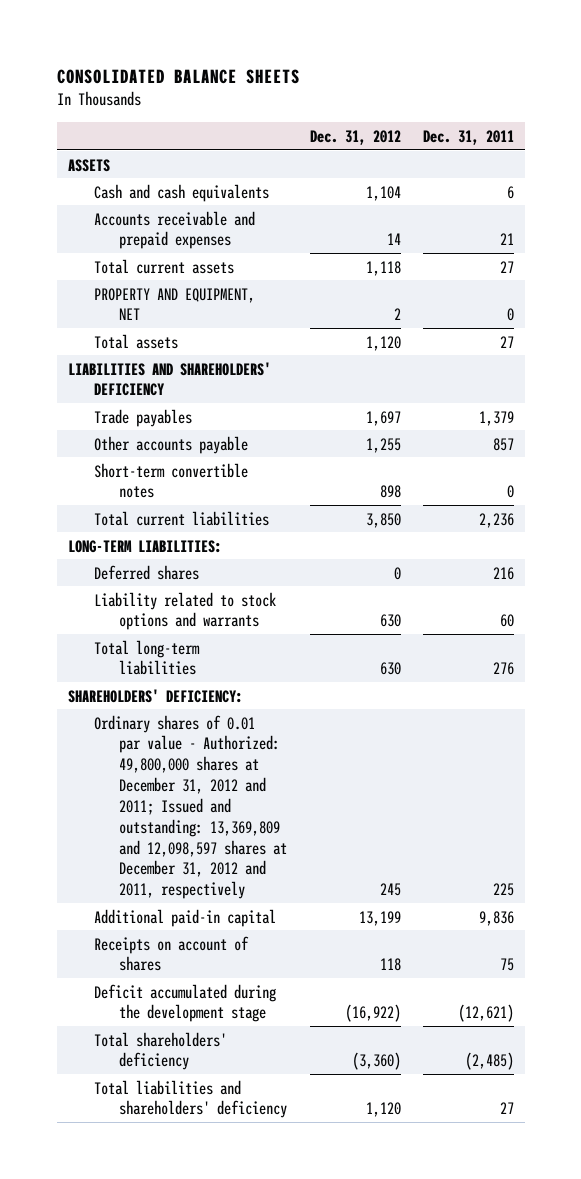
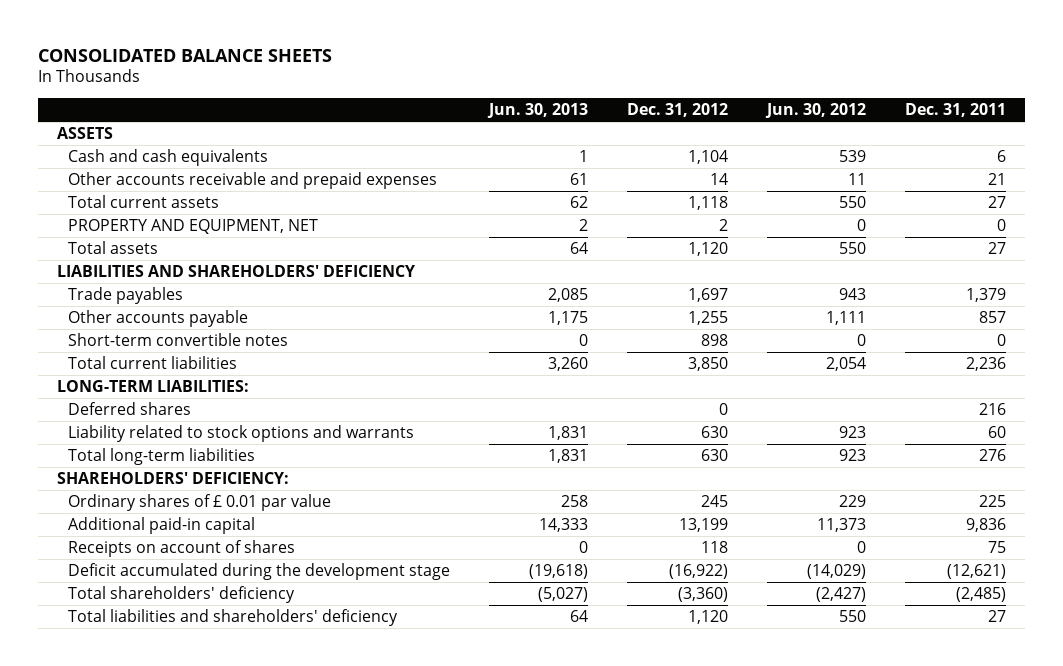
- | Dec. 31, 2012 | Dec. 31, 2011
+ | Jun. 30, 2013 | Dec. 31, 2012 | Jun. 30, 2012 | Dec. 31, 2011
- Accounts receivable and prepaid expenses | 14 | 21
+ Other accounts receivable and prepaid expenses | 61 | 14 | 11 | 21
- Ordinary shares of 0.01 par value - Authorized: 49,800,000 shares at December 31, 2012 and 2011; Issued and outstanding: 13,369,809 and 12,098,597 shares at December 31, 2012 and 2011, respectively | 245 | 225
+ Ordinary shares of £ 0.01 par value | 258 | 245 | 229 | 225

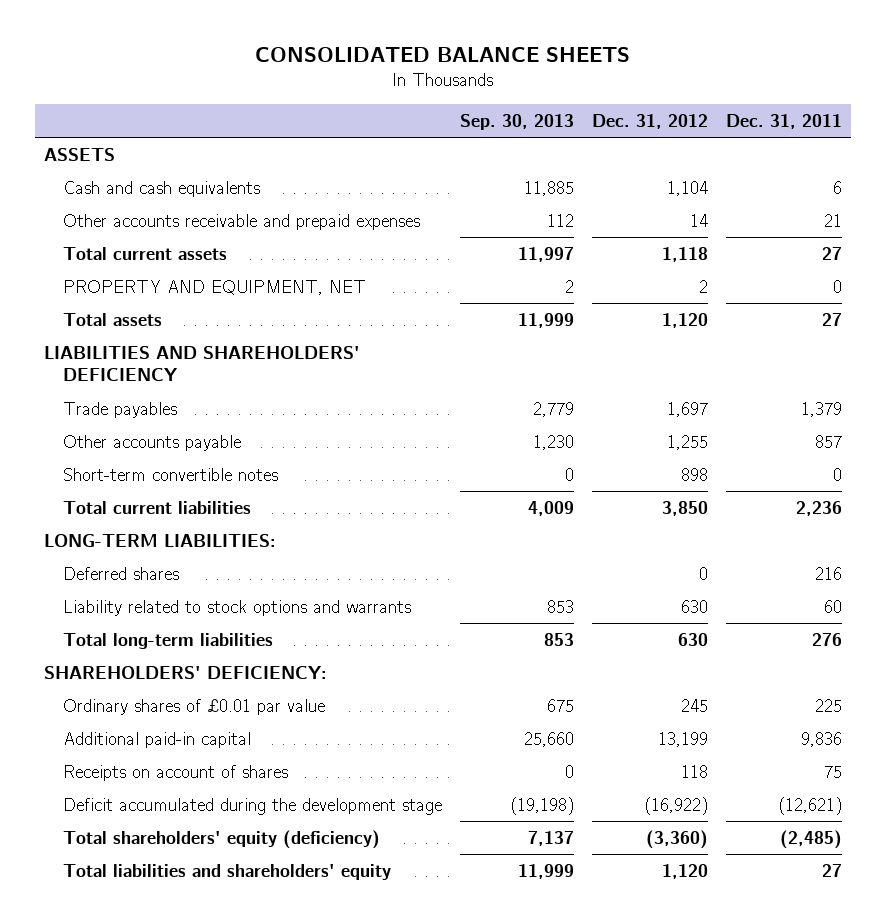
- | Jun. 30, 2013 | Dec. 31, 2012 | Jun. 30, 2012 | Dec. 31, 2011
+ | Sep. 30, 2013 | Dec. 31, 2012 | Dec. 31, 2011
- Ordinary shares of £ 0.01 par value | 258 | 245 | 229 | 225
+ Ordinary shares of £0.01 par value | 675 | 245 | 225
- Total shareholders' deficiency | (5,027) | (3,360) | (2,427) | (2,485)
- Total liabilities and shareholders' deficiency | 64 | 1,120 | 550 | 27
+ Total shareholders' equity (deficiency) | 7,137 | (3,360) | (2,485)
+ Total liabilities and shareholders' equity | 11,999 | 1,120 | 27

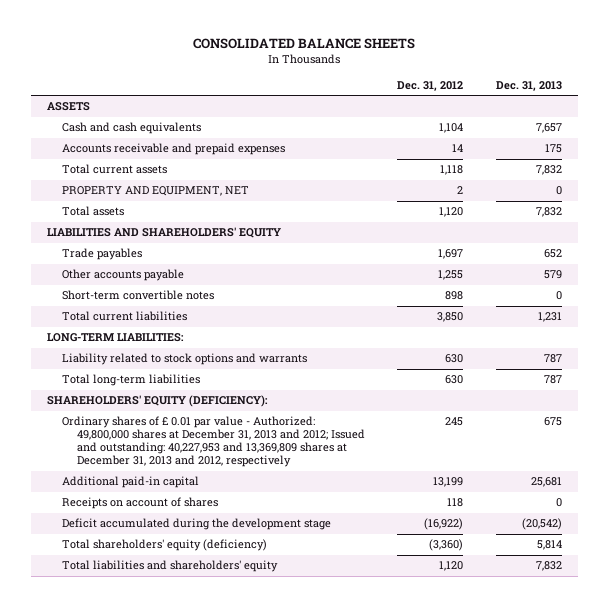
- | Sep. 30, 2013 | Dec. 31, 2012 | Dec. 31, 2011
+ | Dec. 31, 2012 | Dec. 31, 2013
- Other accounts receivable and prepaid expenses | 112 | 14 | 21
+ Accounts receivable and prepaid expenses | 14 | 175
- LIABILITIES AND SHAREHOLDERS' DEFICIENCY
+ LIABILITIES AND SHAREHOLDERS' EQUITY
- Deferred shares | | 0 | 216
- SHAREHOLDERS' DEFICIENCY:
- Ordinary shares of £0.01 par value | 675 | 245 | 225
+ SHAREHOLDERS' EQUITY (DEFICIENCY):
+ Ordinary shares of £ 0.01 par value - Authorized: 49,800,000 shares at December 31, 2013 and 2012; Issued and outstanding: 40,227,953 and 13,369,809 shares at December 31, 2013 and 2012, respectively | 245 | 675

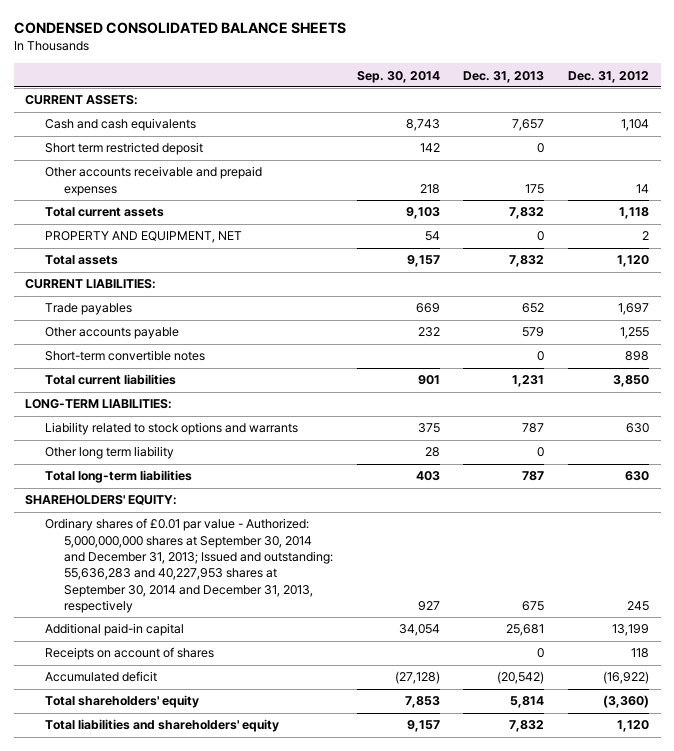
- CONSOLIDATED BALANCE SHEETS
+ CONDENSED CONSOLIDATED BALANCE SHEETS
- | Dec. 31, 2012 | Dec. 31, 2013
+ | Sep. 30, 2014 | Dec. 31, 2013 | Dec. 31, 2012
- ASSETS
+ CURRENT ASSETS:
- Accounts receivable and prepaid expenses | 14 | 175
+ Short term restricted deposit | 142 | 0 |
+ Other accounts receivable and prepaid expenses | 218 | 175 | 14
- LIABILITIES AND SHAREHOLDERS' EQUITY
+ CURRENT LIABILITIES:
+ Other long term liability | 28 | 0 |
- SHAREHOLDERS' EQUITY (DEFICIENCY):
- Ordinary shares of £ 0.01 par value - Authorized: 49,800,000 shares at December 31, 2013 and 2012; Issued and outstanding: 40,227,953 and 13,369,809 shares at December 31, 2013 and 2012, respectively | 245 | 675
+ SHAREHOLDERS' EQUITY:
+ Ordinary shares of £0.01 par value - Authorized: 5,000,000,000 shares at September 30, 2014 and December 31, 2013; Issued and outstanding: 55,636,283 and 40,227,953 shares at September 30, 2014 and December 31, 2013, respectively | 927 | 675 | 245
- Deficit accumulated during the development stage | (16,922) | (20,542)
- Total shareholders' equity (deficiency) | (3,360) | 5,814
+ Accumulated deficit | (27,128) | (20,542) | (16,922)
+ Total shareholders' equity | 7,853 | 5,814 | (3,360)

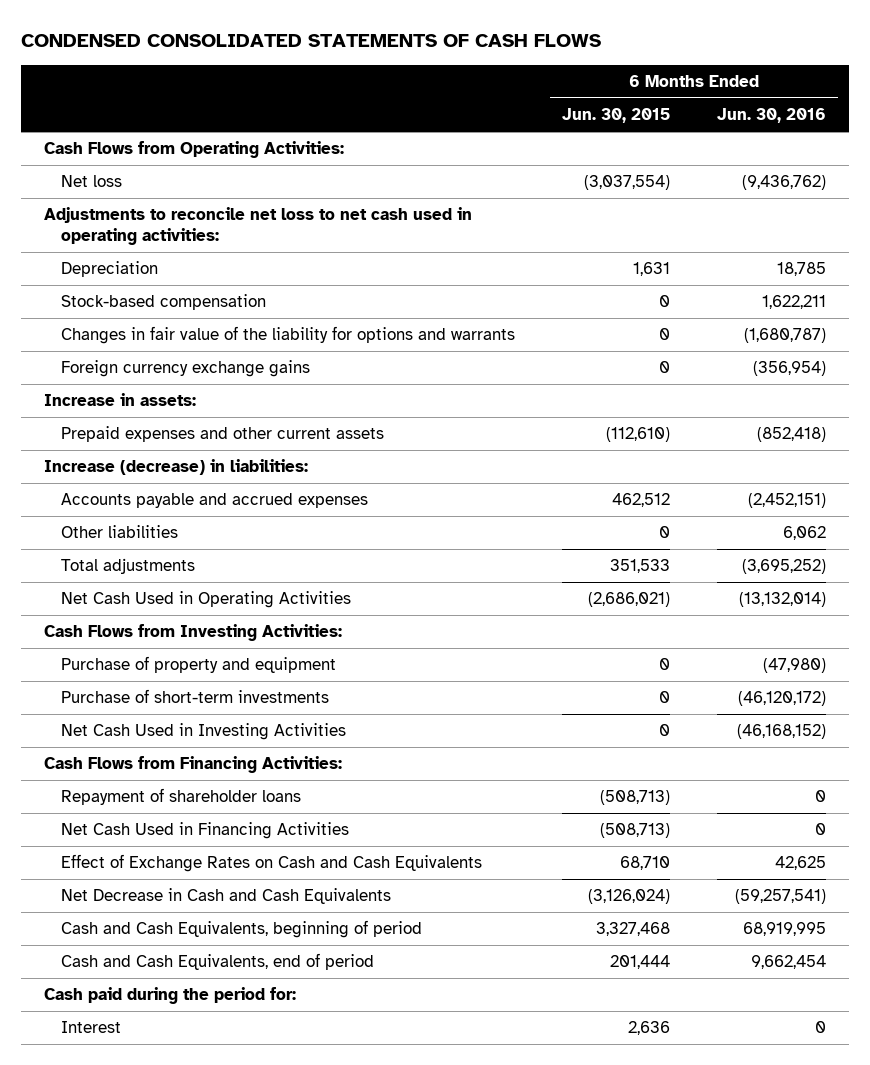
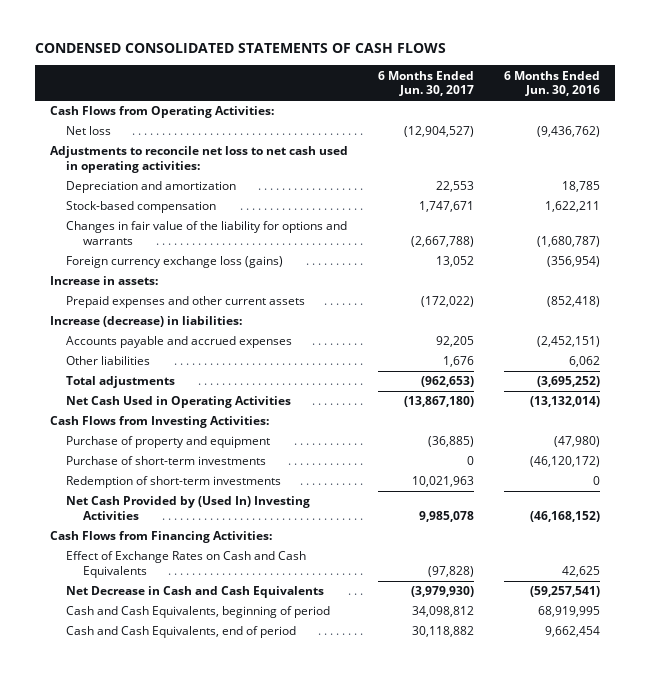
- | 6 Months Ended Jun. 30, 2015 | 6 Months Ended Jun. 30, 2016
+ | 6 Months Ended Jun. 30, 2017 | 6 Months Ended Jun. 30, 2016
- Depreciation | 1,631 | 18,785
+ Depreciation and amortization | 22,553 | 18,785
- Foreign currency exchange gains | 0 | (356,954)
+ Foreign currency exchange loss (gains) | 13,052 | (356,954)
- Net Cash Used in Investing Activities | 0 | (46,168,152)
+ Redemption of short-term investments | 10,021,963 | 0
+ Net Cash Provided by (Used In) Investing Activities | 9,985,078 | (46,168,152)
- Repayment of shareholder loans | (508,713) | 0
- Net Cash Used in Financing Activities | (508,713) | 0
- Cash paid during the period for:
- Interest | 2,636 | 0

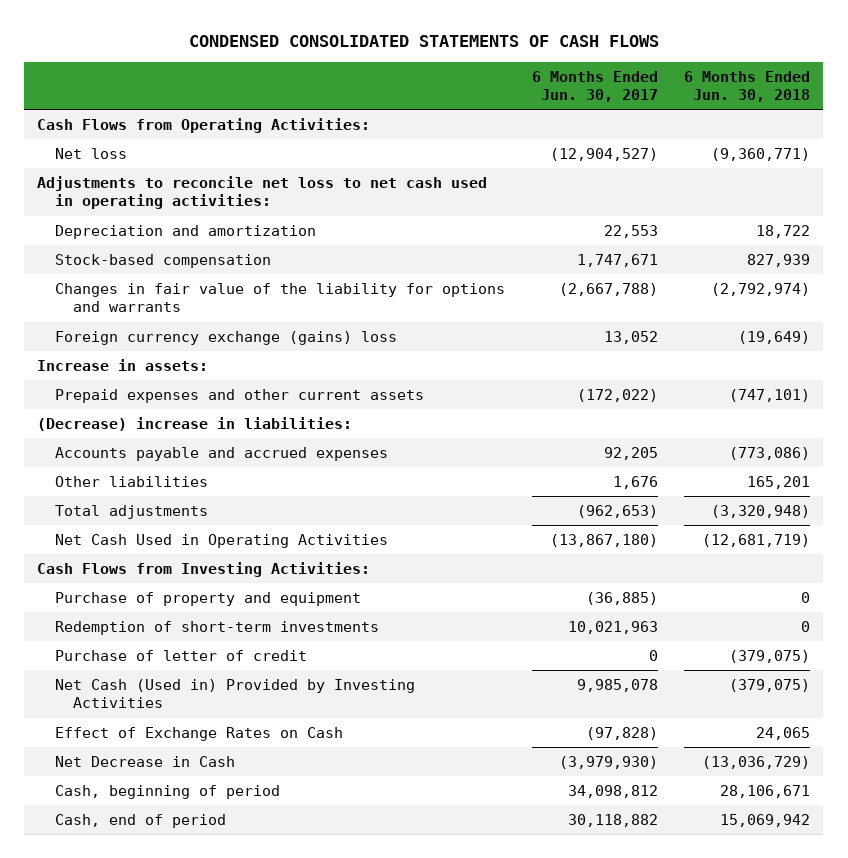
- | 6 Months Ended Jun. 30, 2017 | 6 Months Ended Jun. 30, 2016
+ | 6 Months Ended Jun. 30, 2017 | 6 Months Ended Jun. 30, 2018
- Foreign currency exchange loss (gains) | 13,052 | (356,954)
+ Foreign currency exchange (gains) loss | 13,052 | (19,649)
- Increase (decrease) in liabilities:
+ (Decrease) increase in liabilities:
- Purchase of short-term investments | 0 | (46,120,172)
- Net Cash Provided by (Used In) Investing Activities | 9,985,078 | (46,168,152)
- Cash Flows from Financing Activities:
- Effect of Exchange Rates on Cash and Cash Equivalents | (97,828) | 42,625
- Net Decrease in Cash and Cash Equivalents | (3,979,930) | (59,257,541)
- Cash and Cash Equivalents, beginning of period | 34,098,812 | 68,919,995
- Cash and Cash Equivalents, end of period | 30,118,882 | 9,662,454
+ Purchase of letter of credit | 0 | (379,075)
+ Net Cash (Used in) Provided by Investing Activities | 9,985,078 | (379,075)
+ Effect of Exchange Rates on Cash | (97,828) | 24,065
+ Net Decrease in Cash | (3,979,930) | (13,036,729)
+ Cash, beginning of period | 34,098,812 | 28,106,671
+ Cash, end of period | 30,118,882 | 15,069,942

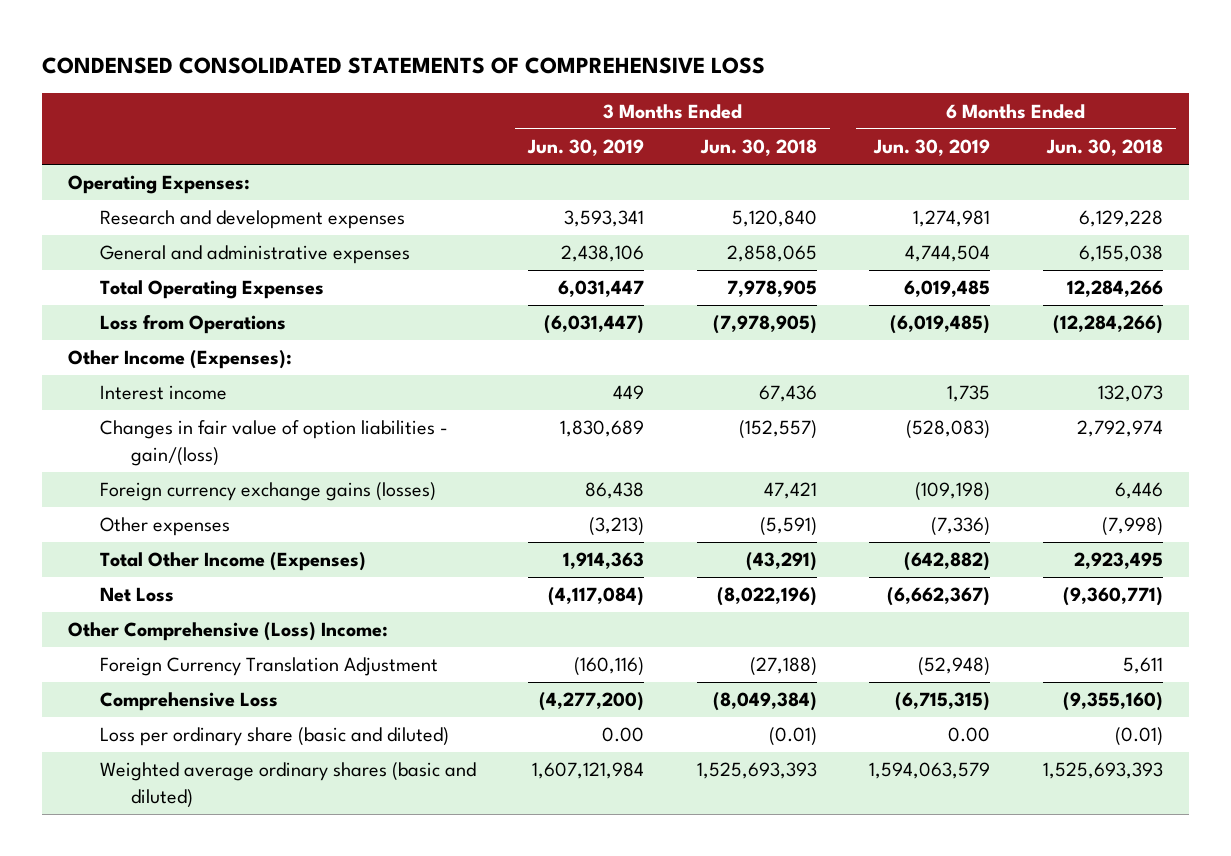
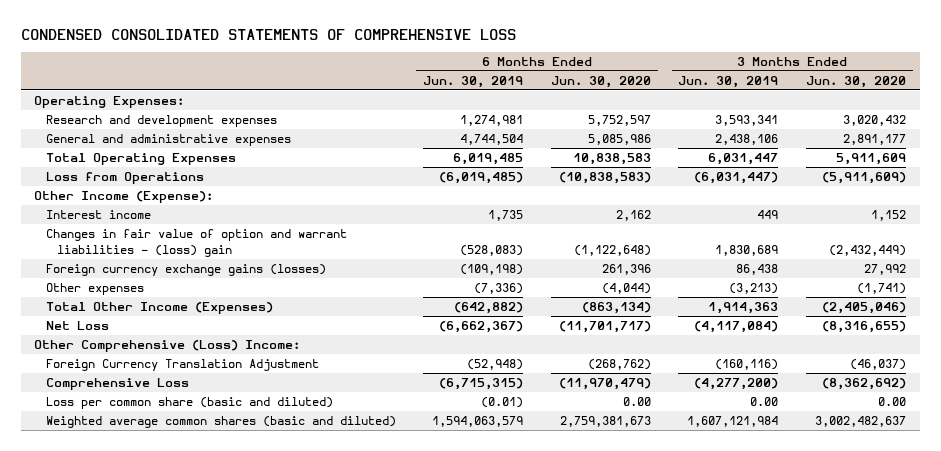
- | 3 Months Ended Jun. 30, 2019 | 3 Months Ended Jun. 30, 2018 | 6 Months Ended Jun. 30, 2019 | 6 Months Ended Jun. 30, 2018
+ | 6 Months Ended Jun. 30, 2019 | 6 Months Ended Jun. 30, 2020 | 3 Months Ended Jun. 30, 2019 | 3 Months Ended Jun. 30, 2020
- Other Income (Expenses):
+ Other Income (Expense):
- Changes in fair value of option liabilities - gain/(loss) | 1,830,689 | (152,557) | (528,083) | 2,792,974
+ Changes in fair value of option and warrant liabilities - (loss) gain | (528,083) | (1,122,648) | 1,830,689 | (2,432,449)
- Loss per ordinary share (basic and diluted) | 0.00 | (0.01) | 0.00 | (0.01)
- Weighted average ordinary shares (basic and diluted) | 1,607,121,984 | 1,525,693,393 | 1,594,063,579 | 1,525,693,393
+ Loss per common share (basic and diluted) | (0.01) | 0.00 | 0.00 | 0.00
+ Weighted average common shares (basic and diluted) | 1,594,063,579 | 2,759,381,673 | 1,607,121,984 | 3,002,482,637

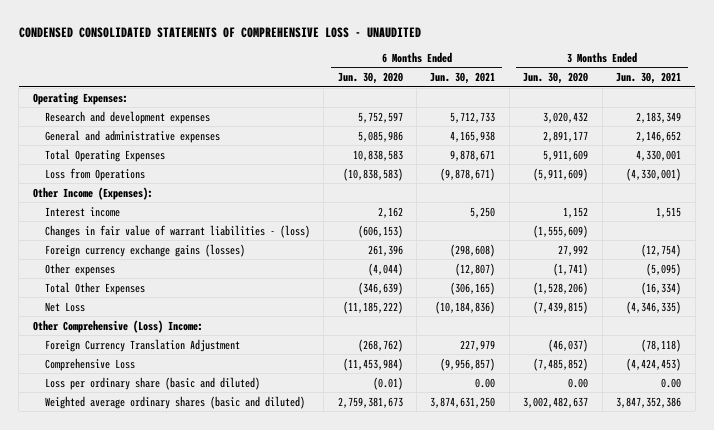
- CONDENSED CONSOLIDATED STATEMENTS OF COMPREHENSIVE LOSS
+ CONDENSED CONSOLIDATED STATEMENTS OF COMPREHENSIVE LOSS - UNAUDITED
- | 6 Months Ended Jun. 30, 2019 | 6 Months Ended Jun. 30, 2020 | 3 Months Ended Jun. 30, 2019 | 3 Months Ended Jun. 30, 2020
+ | 6 Months Ended Jun. 30, 2020 | 6 Months Ended Jun. 30, 2021 | 3 Months Ended Jun. 30, 2020 | 3 Months Ended Jun. 30, 2021
- Other Income (Expense):
+ Other Income (Expenses):
- Changes in fair value of option and warrant liabilities - (loss) gain | (528,083) | (1,122,648) | 1,830,689 | (2,432,449)
+ Changes in fair value of warrant liabilities - (loss) | (606,153) | | (1,555,609) |
- Total Other Income (Expenses) | (642,882) | (863,134) | 1,914,363 | (2,405,046)
- Net Loss | (6,662,367) | (11,701,717) | (4,117,084) | (8,316,655)
+ Total Other Expenses | (346,639) | (306,165) | (1,528,206) | (16,334)
+ Net Loss | (11,185,222) | (10,184,836) | (7,439,815) | (4,346,335)
- Comprehensive Loss | (6,715,315) | (11,970,479) | (4,277,200) | (8,362,692)
- Loss per common share (basic and diluted) | (0.01) | 0.00 | 0.00 | 0.00
- Weighted average common shares (basic and diluted) | 1,594,063,579 | 2,759,381,673 | 1,607,121,984 | 3,002,482,637
+ Comprehensive Loss | (11,453,984) | (9,956,857) | (7,485,852) | (4,424,453)
+ Loss per ordinary share (basic and diluted) | (0.01) | 0.00 | 0.00 | 0.00
+ Weighted average ordinary shares (basic and diluted) | 2,759,381,673 | 3,874,631,250 | 3,002,482,637 | 3,847,352,386

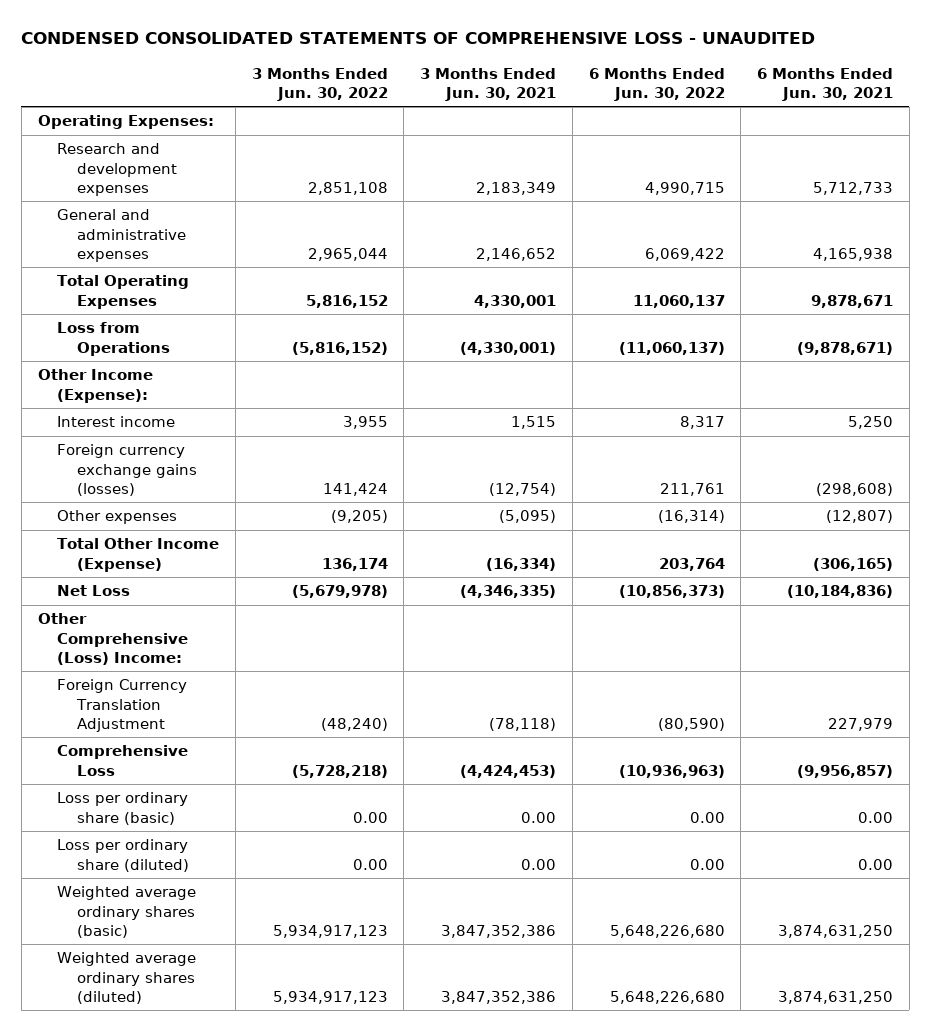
- | 6 Months Ended Jun. 30, 2020 | 6 Months Ended Jun. 30, 2021 | 3 Months Ended Jun. 30, 2020 | 3 Months Ended Jun. 30, 2021
+ | 3 Months Ended Jun. 30, 2022 | 3 Months Ended Jun. 30, 2021 | 6 Months Ended Jun. 30, 2022 | 6 Months Ended Jun. 30, 2021
- Other Income (Expenses):
+ Other Income (Expense):
- Changes in fair value of warrant liabilities - (loss) | (606,153) | | (1,555,609) |
- Total Other Expenses | (346,639) | (306,165) | (1,528,206) | (16,334)
+ Total Other Income (Expense) | 136,174 | (16,334) | 203,764 | (306,165)
- Loss per ordinary share (basic and diluted) | (0.01) | 0.00 | 0.00 | 0.00
- Weighted average ordinary shares (basic and diluted) | 2,759,381,673 | 3,874,631,250 | 3,002,482,637 | 3,847,352,386
+ Loss per ordinary share (basic) | 0.00 | 0.00 | 0.00 | 0.00
+ Loss per ordinary share (diluted) | 0.00 | 0.00 | 0.00 | 0.00
+ Weighted average ordinary shares (basic) | 5,934,917,123 | 3,847,352,386 | 5,648,226,680 | 3,874,631,250
+ Weighted average ordinary shares (diluted) | 5,934,917,123 | 3,847,352,386 | 5,648,226,680 | 3,874,631,250

